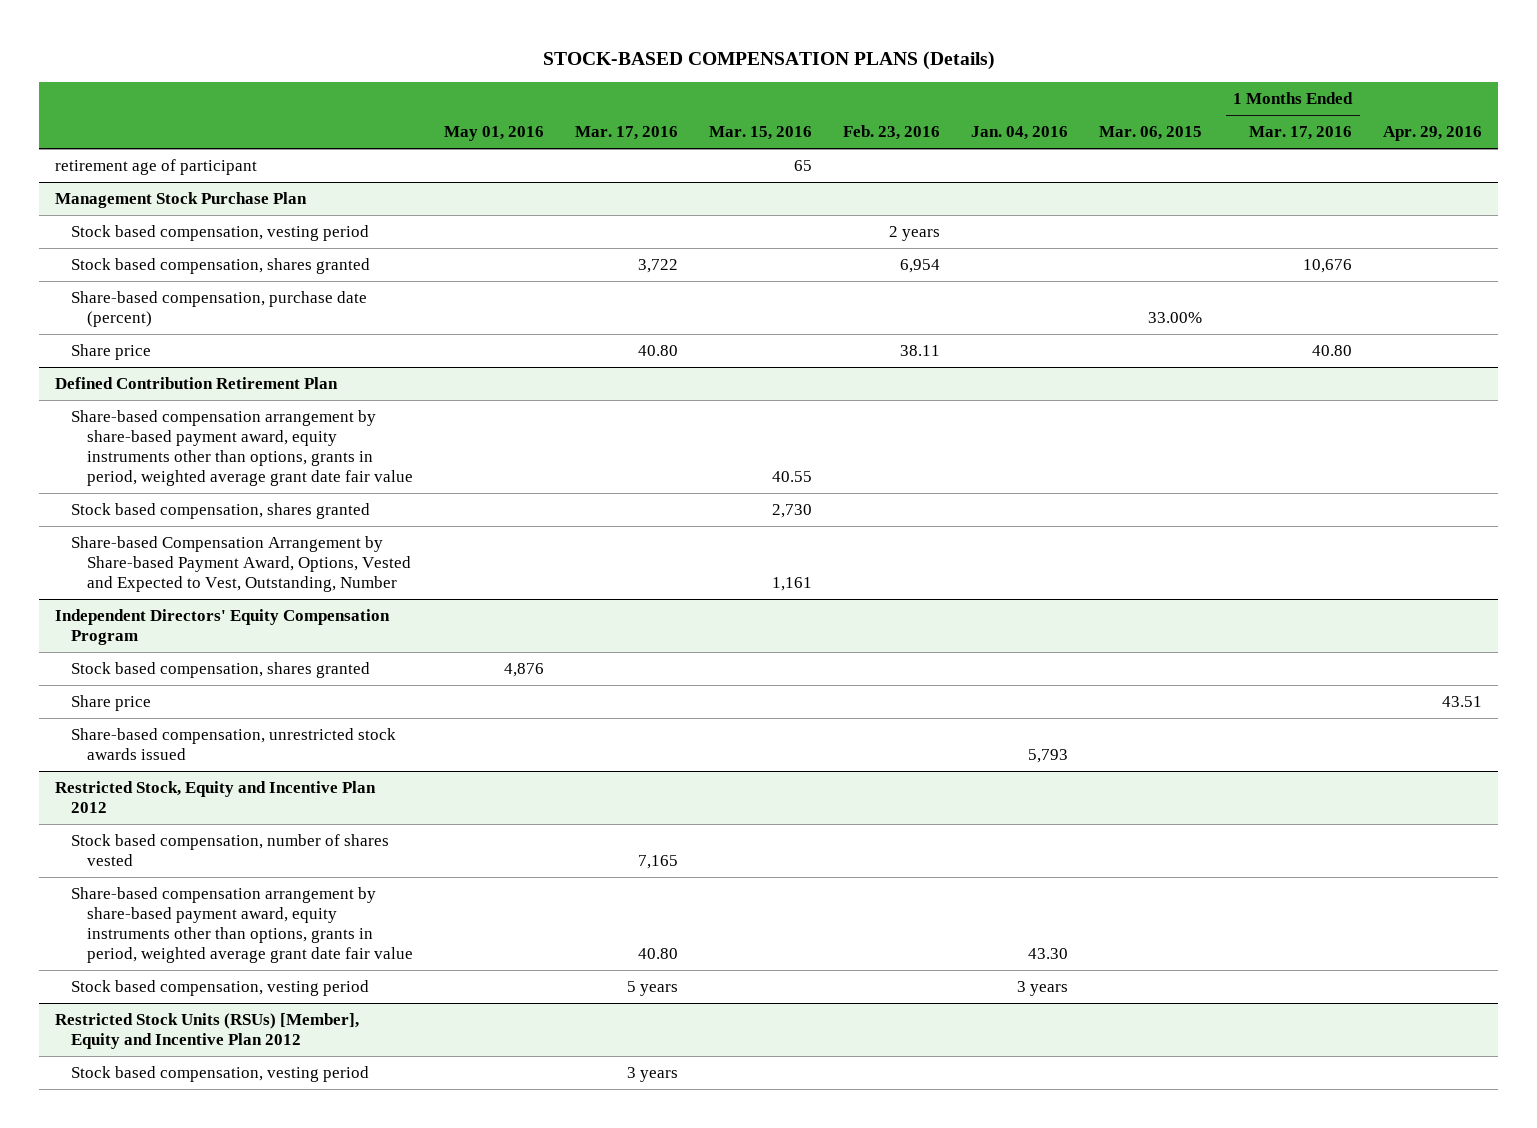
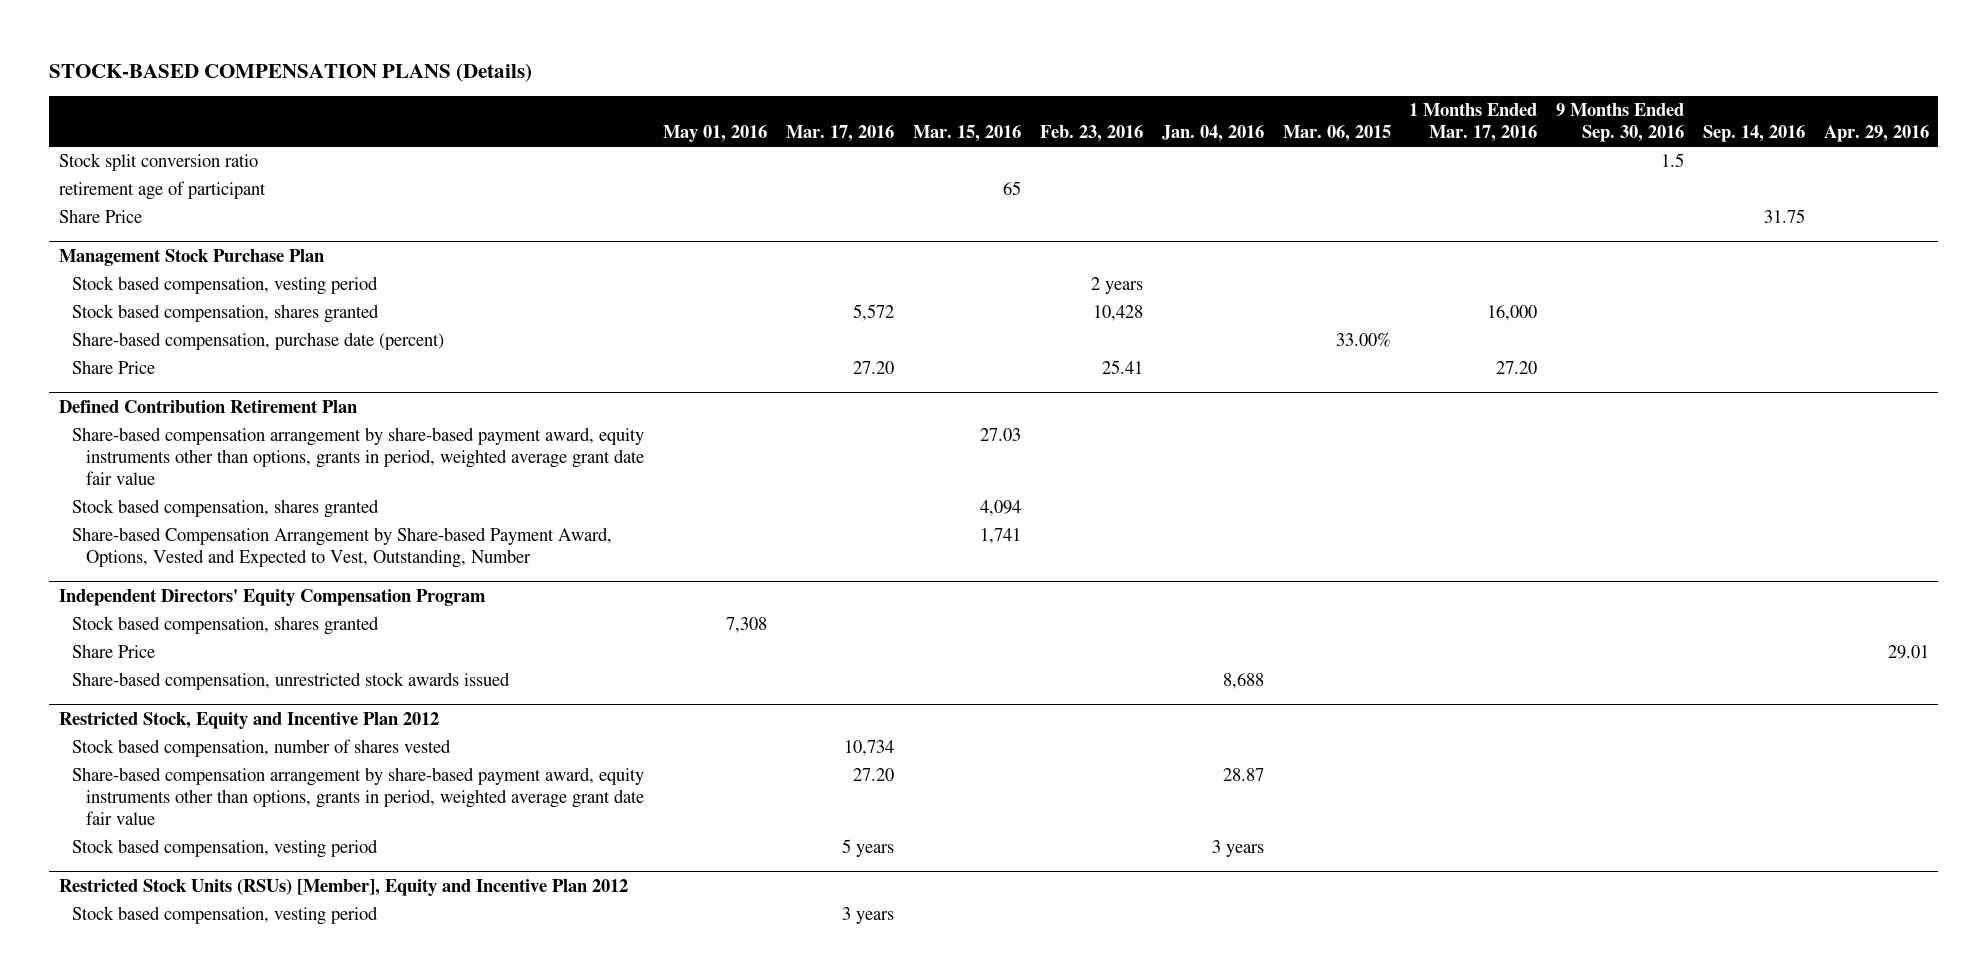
- | May 01, 2016 | Mar. 17, 2016 | Mar. 15, 2016 | Feb. 23, 2016 | Jan. 04, 2016 | Mar. 06, 2015 | 1 Months Ended Mar. 17, 2016 | Apr. 29, 2016
+ | May 01, 2016 | Mar. 17, 2016 | Mar. 15, 2016 | Feb. 23, 2016 | Jan. 04, 2016 | Mar. 06, 2015 | 1 Months Ended Mar. 17, 2016 | 9 Months Ended Sep. 30, 2016 | Sep. 14, 2016 | Apr. 29, 2016
+ Stock split conversion ratio | | | | | | | | 1.5 | |
+ Share Price | | | | | | | | | 31.75 |
@ Management Stock Purchase Plan
- Stock based compensation, shares granted | | 3,722 | | 6,954 | | | 10,676 |
+ Stock based compensation, shares granted | | 5,572 | | 10,428 | | | 16,000 | | |
- Share price | | 40.80 | | 38.11 | | | 40.80 |
+ Share Price | | 27.20 | | 25.41 | | | 27.20 | | |
@ Defined Contribution Retirement Plan
- Share-based compensation arrangement by share-based payment award, equity instruments other than options, grants in period, weighted average grant date fair value | | | 40.55 | | | | |
- Stock based compensation, shares granted | | | 2,730 | | | | |
- Share-based Compensation Arrangement by Share-based Payment Award, Options, Vested and Expected to Vest, Outstanding, Number | | | 1,161 | | | | |
+ Share-based compensation arrangement by share-based payment award, equity instruments other than options, grants in period, weighted average grant date fair value | | | 27.03 | | | | | | |
+ Stock based compensation, shares granted | | | 4,094 | | | | | | |
+ Share-based Compensation Arrangement by Share-based Payment Award, Options, Vested and Expected to Vest, Outstanding, Number | | | 1,741 | | | | | | |
@ Independent Directors' Equity Compensation Program
- Stock based compensation, shares granted | 4,876 | | | | | | |
- Share price | | | | | | | | 43.51
- Share-based compensation, unrestricted stock awards issued | | | | | 5,793 | | |
+ Stock based compensation, shares granted | 7,308 | | | | | | | | |
+ Share Price | | | | | | | | | | 29.01
+ Share-based compensation, unrestricted stock awards issued | | | | | 8,688 | | | | |
@ Restricted Stock, Equity and Incentive Plan 2012
- Stock based compensation, number of shares vested | | 7,165 | | | | | |
- Share-based compensation arrangement by share-based payment award, equity instruments other than options, grants in period, weighted average grant date fair value | | 40.80 | | | 43.30 | | |
+ Stock based compensation, number of shares vested | | 10,734 | | | | | | | |
+ Share-based compensation arrangement by share-based payment award, equity instruments other than options, grants in period, weighted average grant date fair value | | 27.20 | | | 28.87 | | | | |

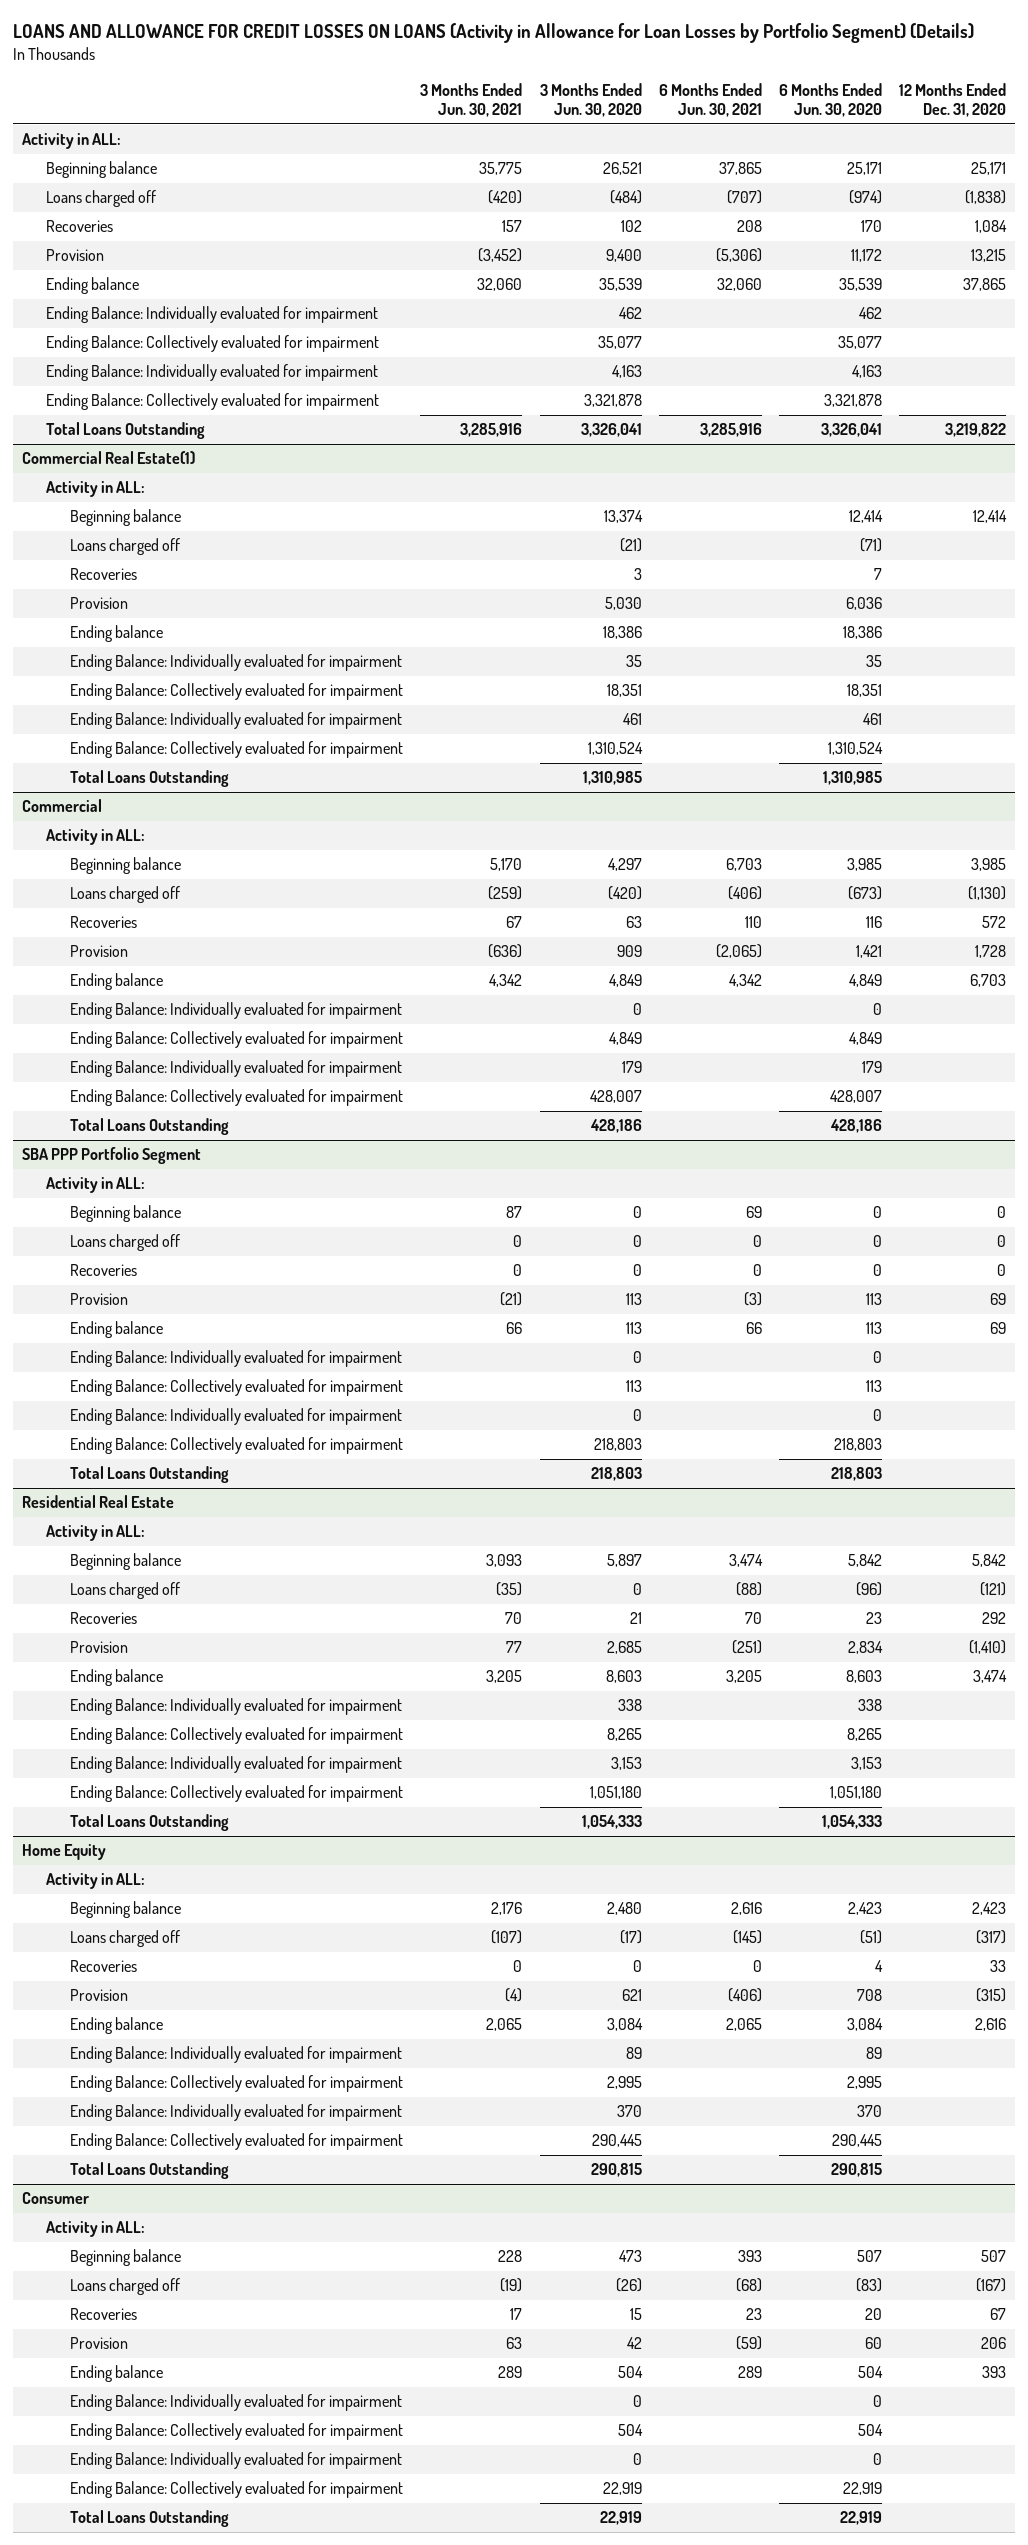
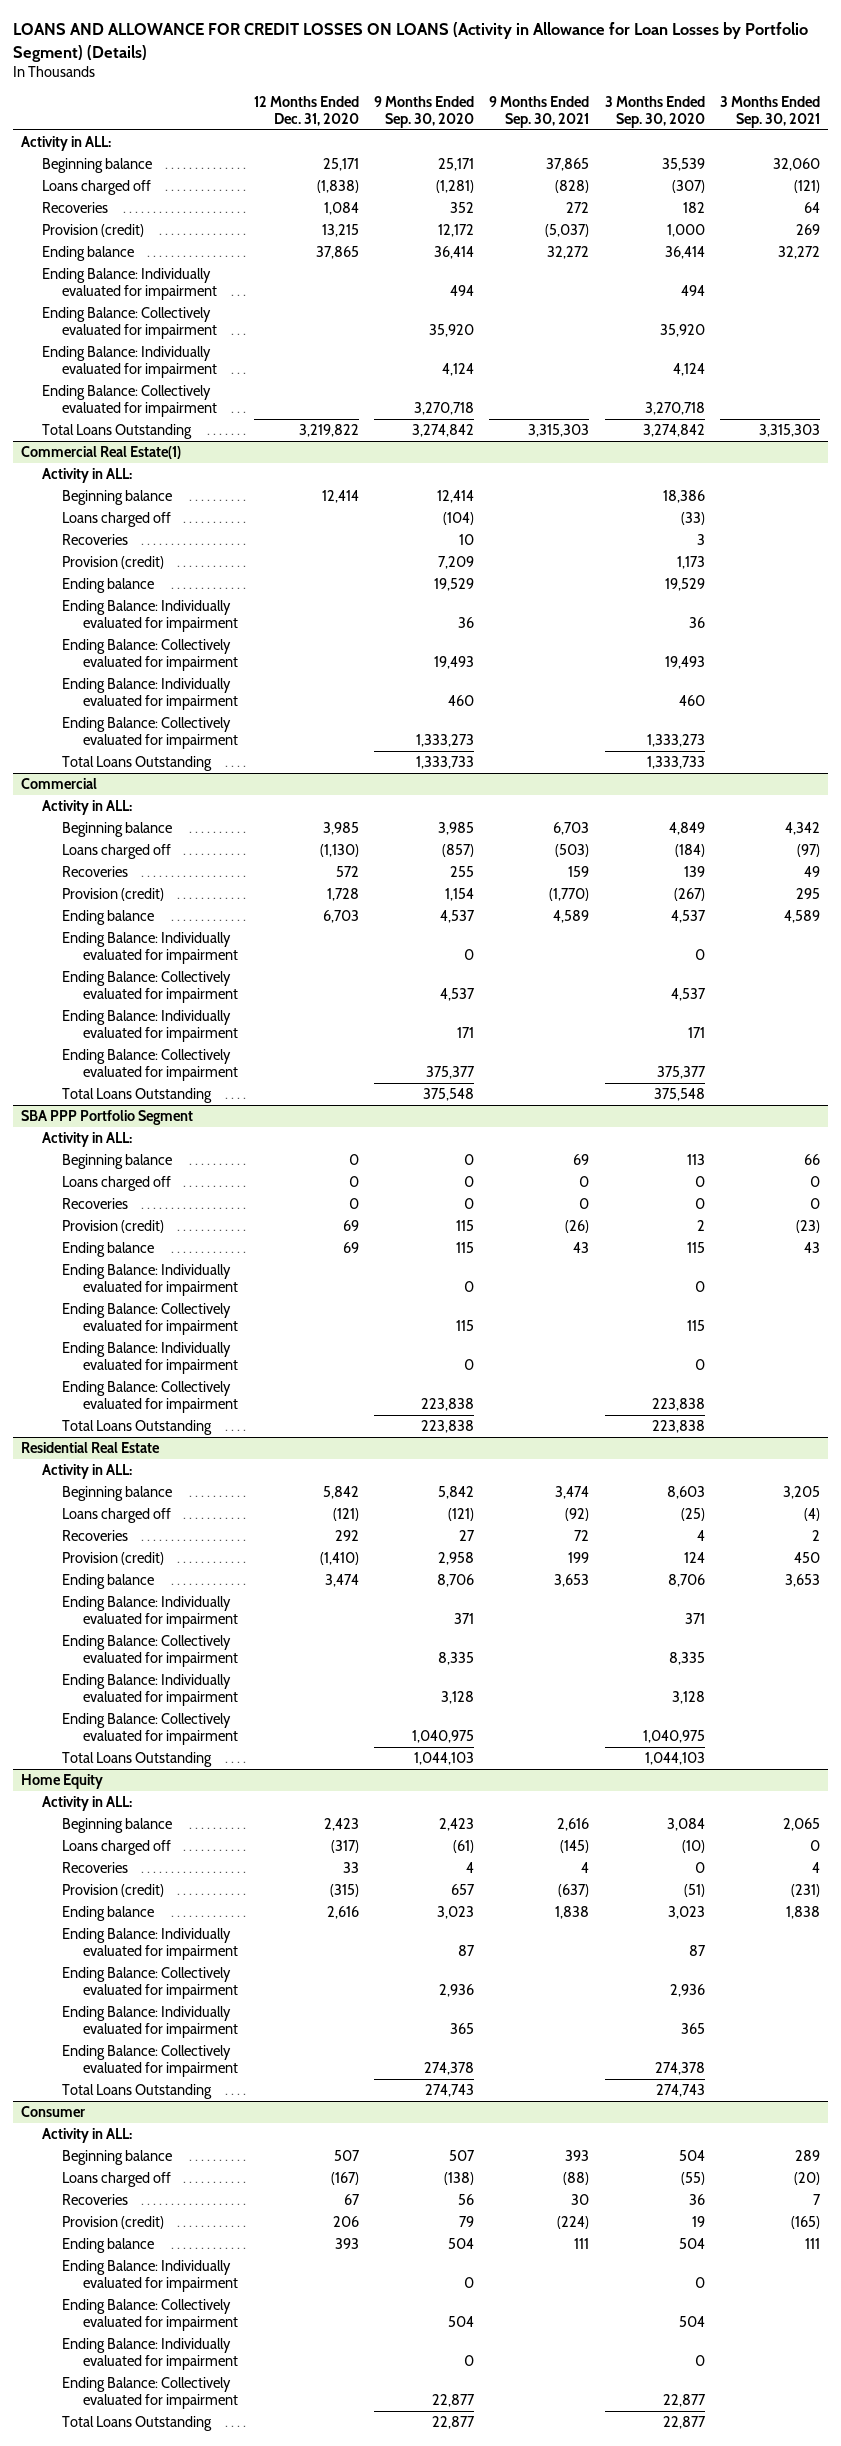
- | 3 Months Ended Jun. 30, 2021 | 3 Months Ended Jun. 30, 2020 | 6 Months Ended Jun. 30, 2021 | 6 Months Ended Jun. 30, 2020 | 12 Months Ended Dec. 31, 2020
+ | 12 Months Ended Dec. 31, 2020 | 9 Months Ended Sep. 30, 2020 | 9 Months Ended Sep. 30, 2021 | 3 Months Ended Sep. 30, 2020 | 3 Months Ended Sep. 30, 2021
- Provision | (3,452) | 9,400 | (5,306) | 11,172 | 13,215
+ Provision (credit) | 13,215 | 12,172 | (5,037) | 1,000 | 269
@ Commercial Real Estate(1)
- Provision | | 5,030 | | 6,036 |
+ Provision (credit) | | 7,209 | | 1,173 |
@ Commercial
- Provision | (636) | 909 | (2,065) | 1,421 | 1,728
+ Provision (credit) | 1,728 | 1,154 | (1,770) | (267) | 295
@ SBA PPP Portfolio Segment
- Provision | (21) | 113 | (3) | 113 | 69
+ Provision (credit) | 69 | 115 | (26) | 2 | (23)
@ Residential Real Estate
- Provision | 77 | 2,685 | (251) | 2,834 | (1,410)
+ Provision (credit) | (1,410) | 2,958 | 199 | 124 | 450
@ Home Equity
- Provision | (4) | 621 | (406) | 708 | (315)
+ Provision (credit) | (315) | 657 | (637) | (51) | (231)
@ Consumer
- Provision | 63 | 42 | (59) | 60 | 206
+ Provision (credit) | 206 | 79 | (224) | 19 | (165)

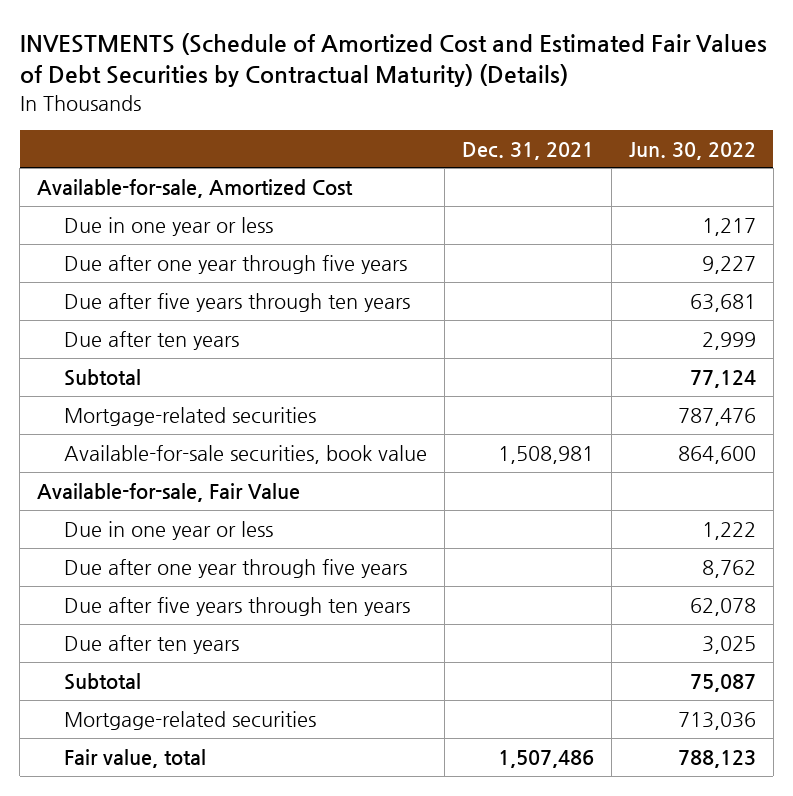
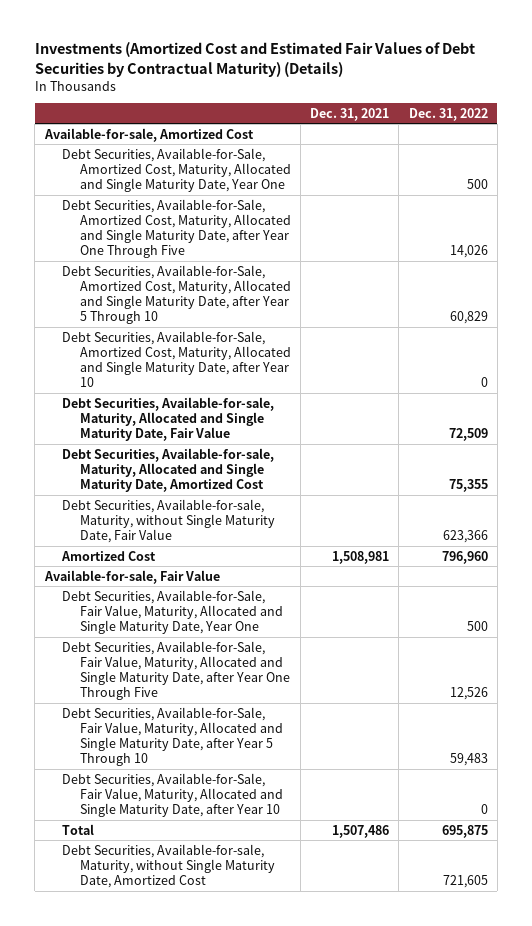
- INVESTMENTS (Schedule of Amortized Cost and Estimated Fair Values of Debt Securities by Contractual Maturity) (Details)
+ Investments (Amortized Cost and Estimated Fair Values of Debt Securities by Contractual Maturity) (Details)
- | Dec. 31, 2021 | Jun. 30, 2022
+ | Dec. 31, 2021 | Dec. 31, 2022
- Due in one year or less | | 1,217
- Due after one year through five years | | 9,227
- Due after five years through ten years | | 63,681
- Due after ten years | | 2,999
- Subtotal | | 77,124
- Mortgage-related securities | | 787,476
- Available-for-sale securities, book value | 1,508,981 | 864,600
+ Debt Securities, Available-for-Sale, Amortized Cost, Maturity, Allocated and Single Maturity Date, Year One | | 500
+ Debt Securities, Available-for-Sale, Amortized Cost, Maturity, Allocated and Single Maturity Date, after Year One Through Five | | 14,026
+ Debt Securities, Available-for-Sale, Amortized Cost, Maturity, Allocated and Single Maturity Date, after Year 5 Through 10 | | 60,829
+ Debt Securities, Available-for-Sale, Amortized Cost, Maturity, Allocated and Single Maturity Date, after Year 10 | | 0
+ Debt Securities, Available-for-sale, Maturity, Allocated and Single Maturity Date, Fair Value | | 72,509
+ Debt Securities, Available-for-sale, Maturity, Allocated and Single Maturity Date, Amortized Cost | | 75,355
+ Debt Securities, Available-for-sale, Maturity, without Single Maturity Date, Fair Value | | 623,366
+ Amortized Cost | 1,508,981 | 796,960
- Due in one year or less | | 1,222
- Due after one year through five years | | 8,762
- Due after five years through ten years | | 62,078
- Due after ten years | | 3,025
- Subtotal | | 75,087
- Mortgage-related securities | | 713,036
- Fair value, total | 1,507,486 | 788,123
+ Debt Securities, Available-for-Sale, Fair Value, Maturity, Allocated and Single Maturity Date, Year One | | 500
+ Debt Securities, Available-for-Sale, Fair Value, Maturity, Allocated and Single Maturity Date, after Year One Through Five | | 12,526
+ Debt Securities, Available-for-Sale, Fair Value, Maturity, Allocated and Single Maturity Date, after Year 5 Through 10 | | 59,483
+ Debt Securities, Available-for-Sale, Fair Value, Maturity, Allocated and Single Maturity Date, after Year 10 | | 0
+ Total | 1,507,486 | 695,875
+ Debt Securities, Available-for-sale, Maturity, without Single Maturity Date, Amortized Cost | | 721,605

